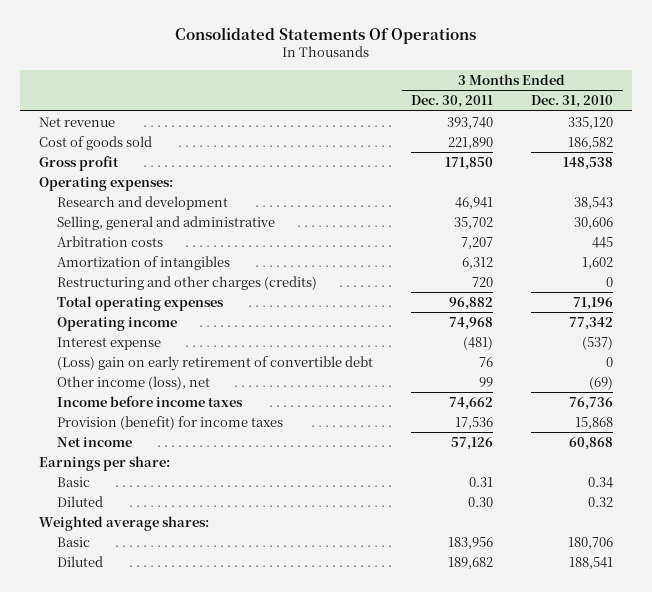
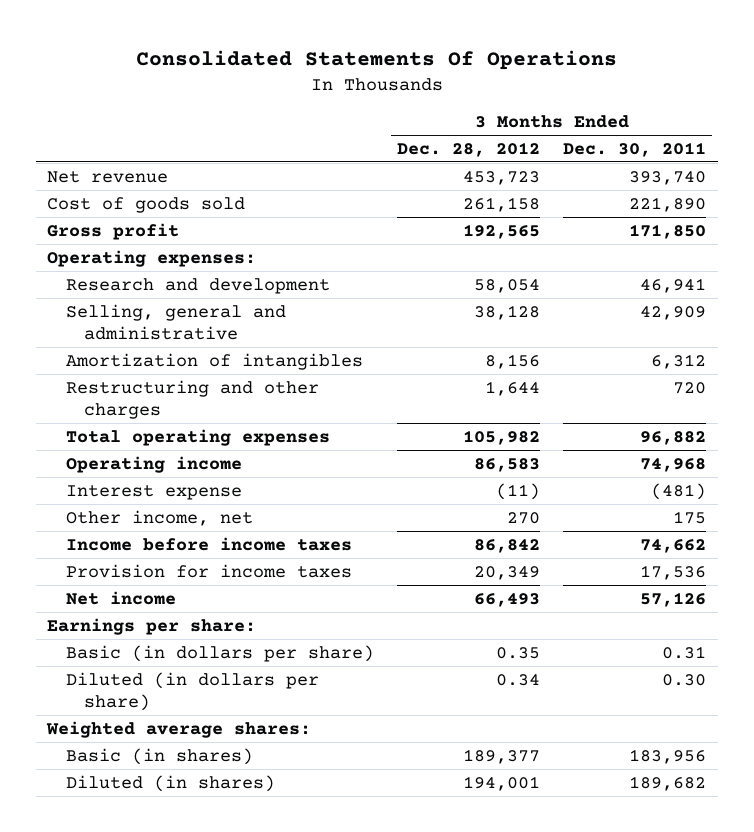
- | 3 Months Ended Dec. 30, 2011 | 3 Months Ended Dec. 31, 2010
+ | 3 Months Ended Dec. 28, 2012 | 3 Months Ended Dec. 30, 2011
- Selling, general and administrative | 35,702 | 30,606
- Arbitration costs | 7,207 | 445
+ Selling, general and administrative | 38,128 | 42,909
- Restructuring and other charges (credits) | 720 | 0
+ Restructuring and other charges | 1,644 | 720
- (Loss) gain on early retirement of convertible debt | 76 | 0
- Other income (loss), net | 99 | (69)
+ Other income, net | 270 | 175
- Provision (benefit) for income taxes | 17,536 | 15,868
+ Provision for income taxes | 20,349 | 17,536
- Basic | 0.31 | 0.34
- Diluted | 0.30 | 0.32
+ Basic (in dollars per share) | 0.35 | 0.31
+ Diluted (in dollars per share) | 0.34 | 0.30
- Basic | 183,956 | 180,706
- Diluted | 189,682 | 188,541
+ Basic (in shares) | 189,377 | 183,956
+ Diluted (in shares) | 194,001 | 189,682

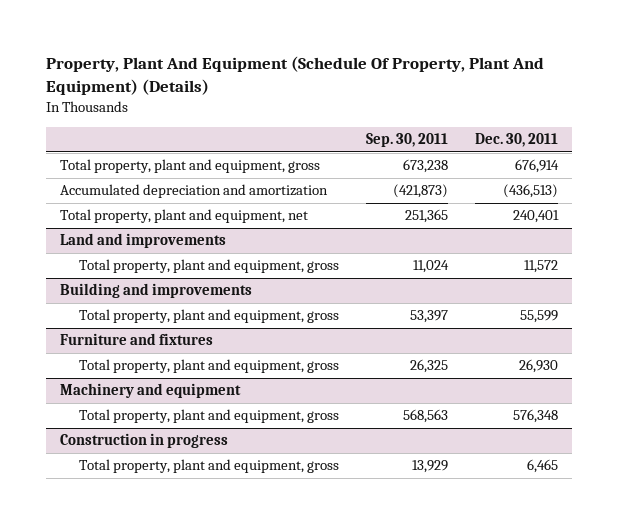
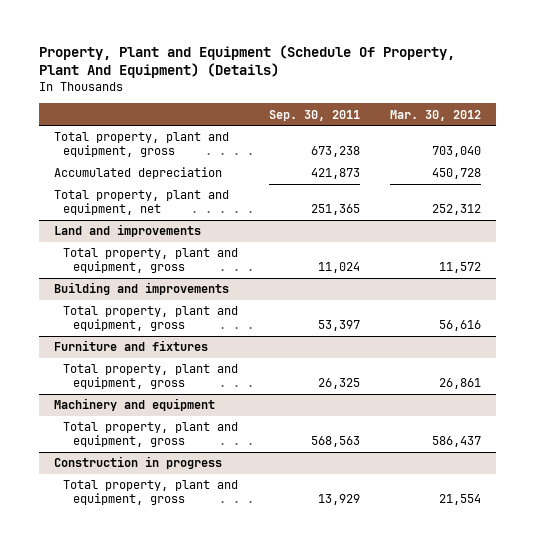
- Property, Plant And Equipment (Schedule Of Property, Plant And Equipment) (Details)
+ Property, Plant and Equipment (Schedule Of Property, Plant And Equipment) (Details)
- | Sep. 30, 2011 | Dec. 30, 2011
+ | Sep. 30, 2011 | Mar. 30, 2012
- Accumulated depreciation and amortization | (421,873) | (436,513)
+ Accumulated depreciation | 421,873 | 450,728

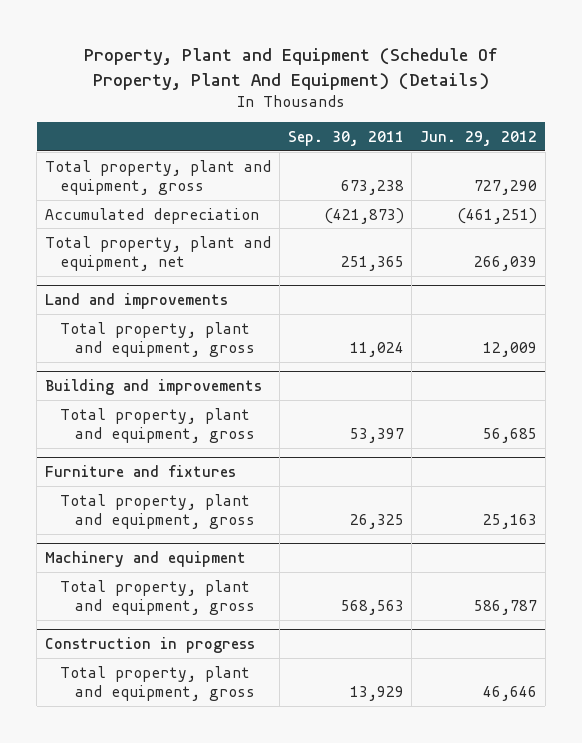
- | Sep. 30, 2011 | Mar. 30, 2012
+ | Sep. 30, 2011 | Jun. 29, 2012
- Accumulated depreciation | 421,873 | 450,728
+ Accumulated depreciation | (421,873) | (461,251)

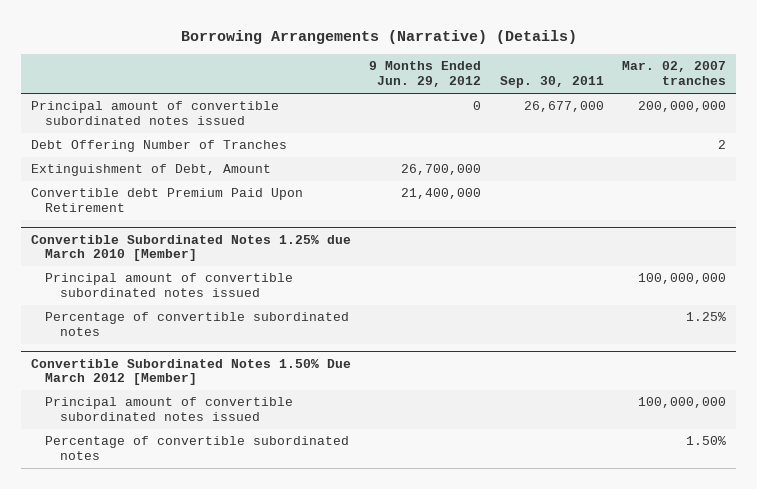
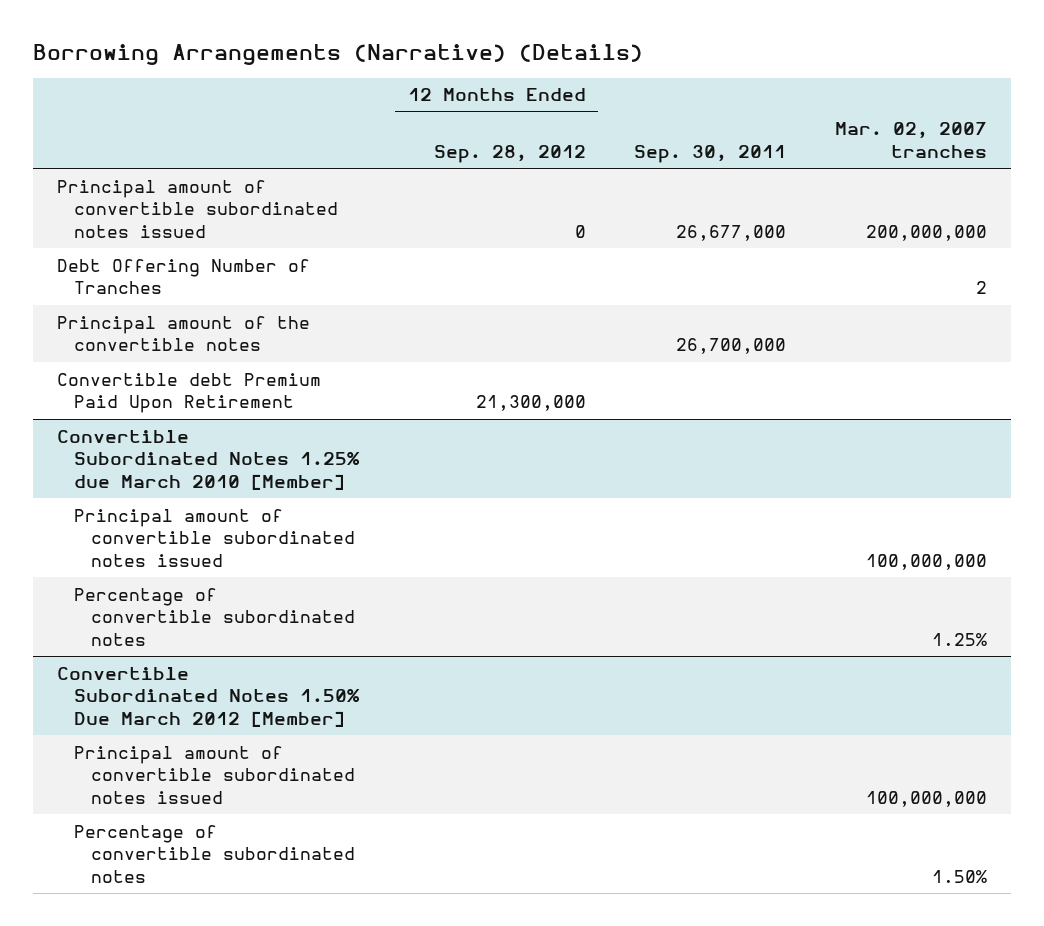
- | 9 Months Ended Jun. 29, 2012 | Sep. 30, 2011 | Mar. 02, 2007 tranches
+ | 12 Months Ended Sep. 28, 2012 | Sep. 30, 2011 | Mar. 02, 2007 tranches
- Extinguishment of Debt, Amount | 26,700,000 | |
+ Principal amount of the convertible notes | | 26,700,000 |

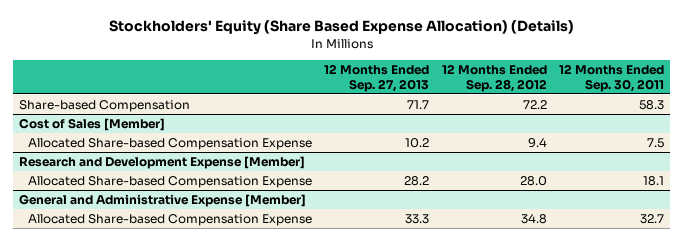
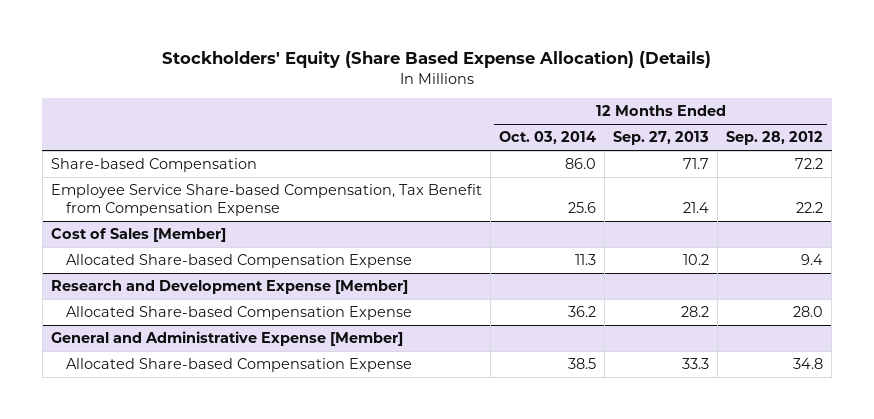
- | 12 Months Ended Sep. 27, 2013 | 12 Months Ended Sep. 28, 2012 | 12 Months Ended Sep. 30, 2011
+ | 12 Months Ended Oct. 03, 2014 | 12 Months Ended Sep. 27, 2013 | 12 Months Ended Sep. 28, 2012
+ Employee Service Share-based Compensation, Tax Benefit from Compensation Expense | 25.6 | 21.4 | 22.2

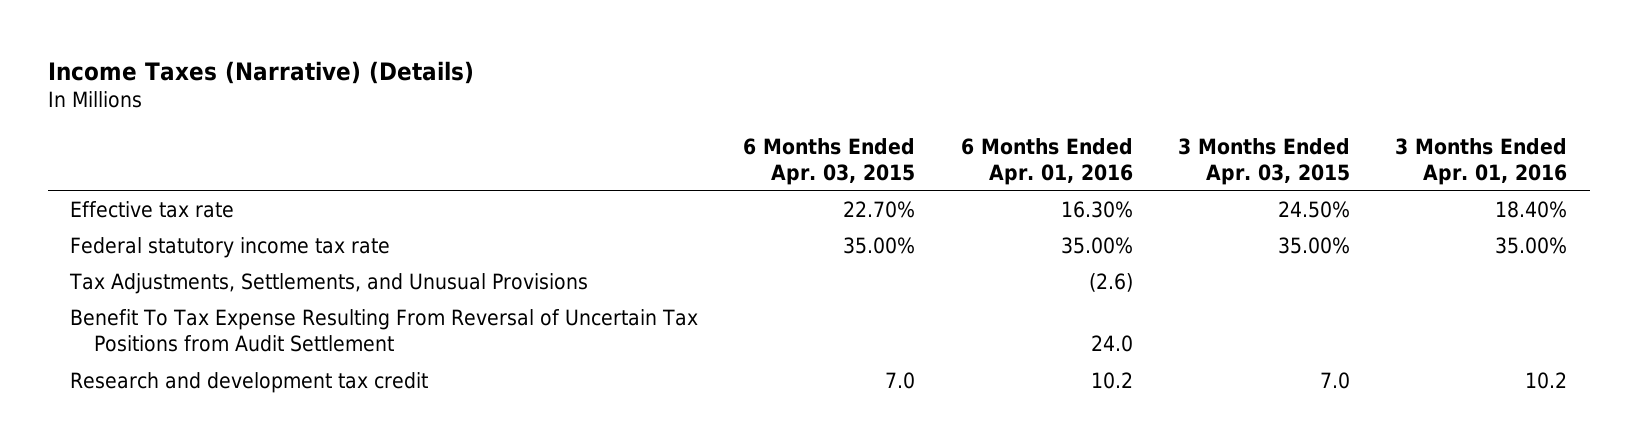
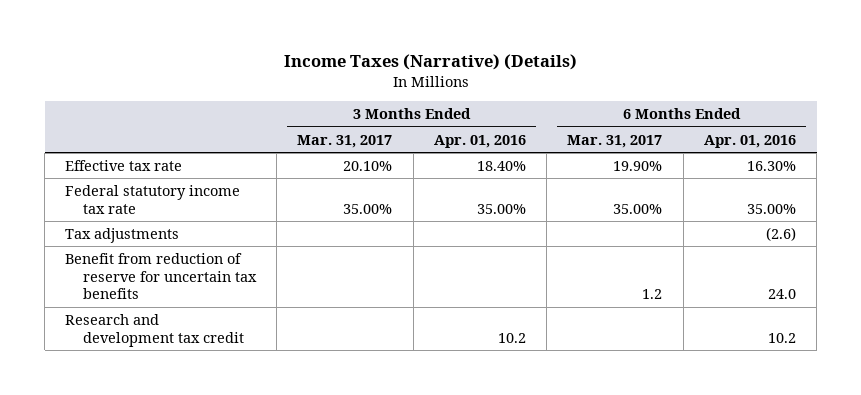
- | 6 Months Ended Apr. 03, 2015 | 6 Months Ended Apr. 01, 2016 | 3 Months Ended Apr. 03, 2015 | 3 Months Ended Apr. 01, 2016
+ | 3 Months Ended Mar. 31, 2017 | 3 Months Ended Apr. 01, 2016 | 6 Months Ended Mar. 31, 2017 | 6 Months Ended Apr. 01, 2016
- Tax Adjustments, Settlements, and Unusual Provisions | | (2.6) | |
- Benefit To Tax Expense Resulting From Reversal of Uncertain Tax Positions from Audit Settlement | | 24.0 | |
+ Tax adjustments | | | | (2.6)
+ Benefit from reduction of reserve for uncertain tax benefits | | | 1.2 | 24.0

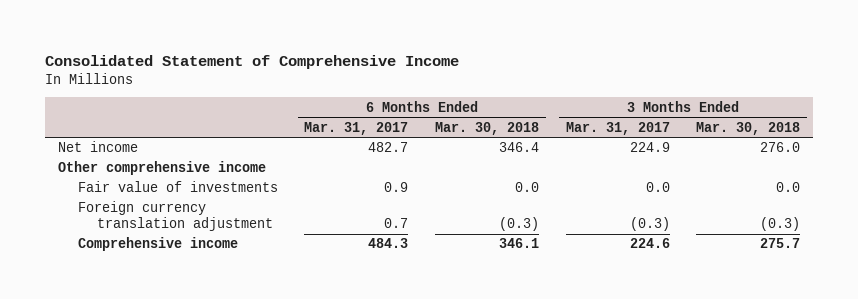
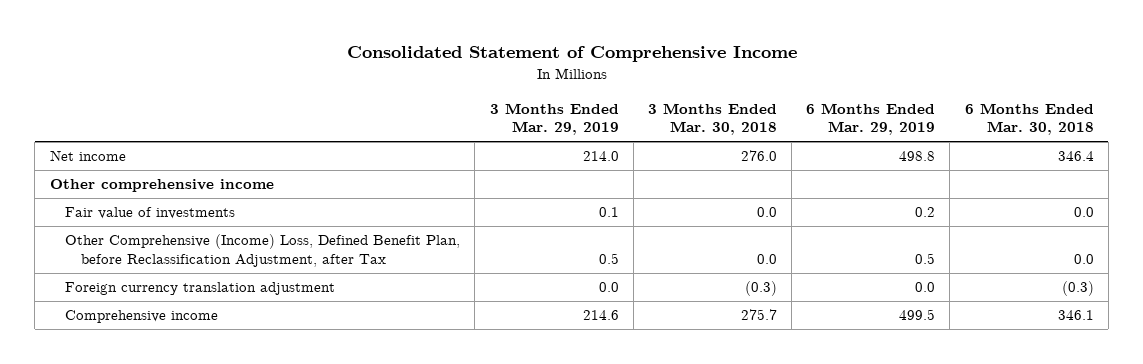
- | 6 Months Ended Mar. 31, 2017 | 6 Months Ended Mar. 30, 2018 | 3 Months Ended Mar. 31, 2017 | 3 Months Ended Mar. 30, 2018
+ | 3 Months Ended Mar. 29, 2019 | 3 Months Ended Mar. 30, 2018 | 6 Months Ended Mar. 29, 2019 | 6 Months Ended Mar. 30, 2018
+ Other Comprehensive (Income) Loss, Defined Benefit Plan, before Reclassification Adjustment, after Tax | 0.5 | 0.0 | 0.5 | 0.0

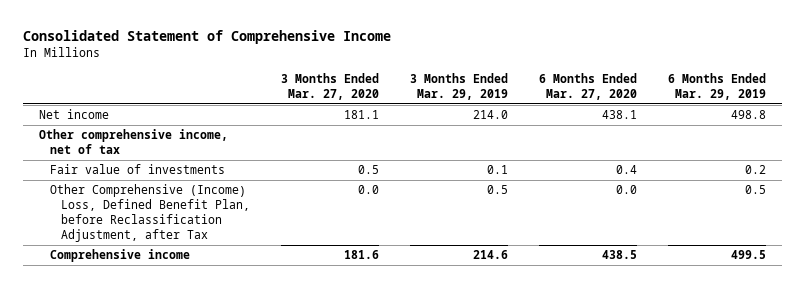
- | 3 Months Ended Mar. 29, 2019 | 3 Months Ended Mar. 30, 2018 | 6 Months Ended Mar. 29, 2019 | 6 Months Ended Mar. 30, 2018
+ | 3 Months Ended Mar. 27, 2020 | 3 Months Ended Mar. 29, 2019 | 6 Months Ended Mar. 27, 2020 | 6 Months Ended Mar. 29, 2019
- Other comprehensive income
+ Other comprehensive income, net of tax
- Foreign currency translation adjustment | 0.0 | (0.3) | 0.0 | (0.3)

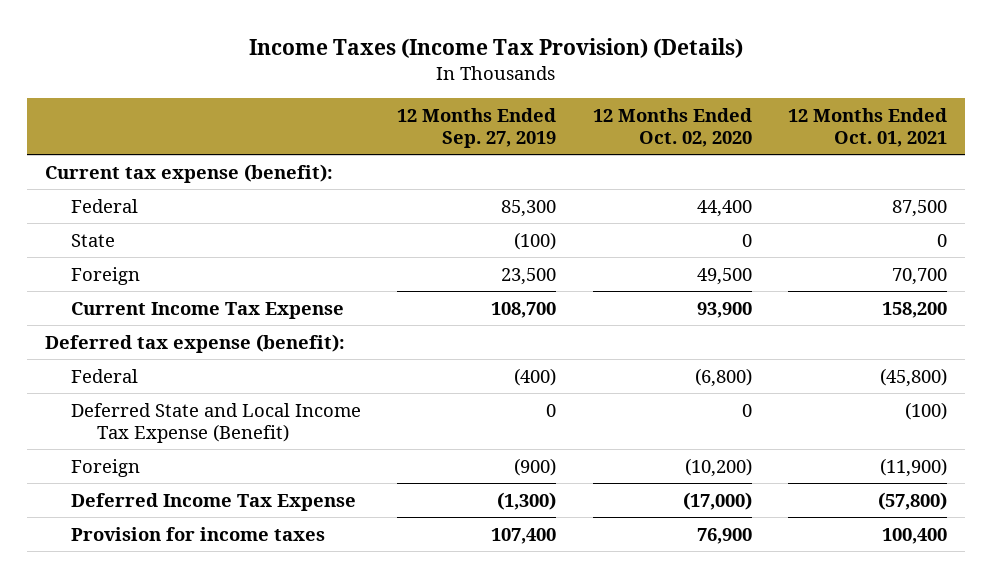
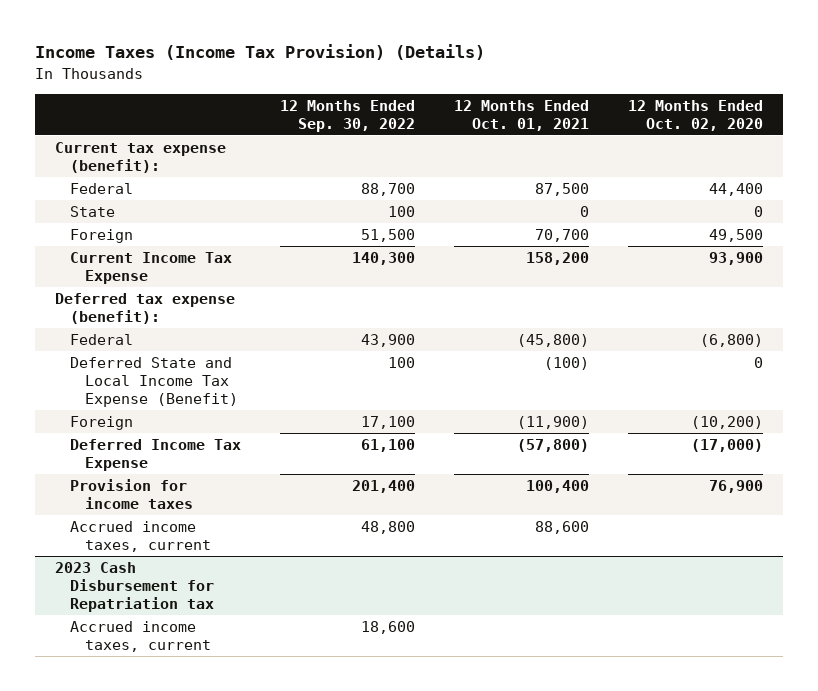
- | 12 Months Ended Sep. 27, 2019 | 12 Months Ended Oct. 02, 2020 | 12 Months Ended Oct. 01, 2021
+ | 12 Months Ended Sep. 30, 2022 | 12 Months Ended Oct. 01, 2021 | 12 Months Ended Oct. 02, 2020
+ Accrued income taxes, current | 48,800 | 88,600 |
+ 2023 Cash Disbursement for Repatriation tax
+ Accrued income taxes, current | 18,600 | |

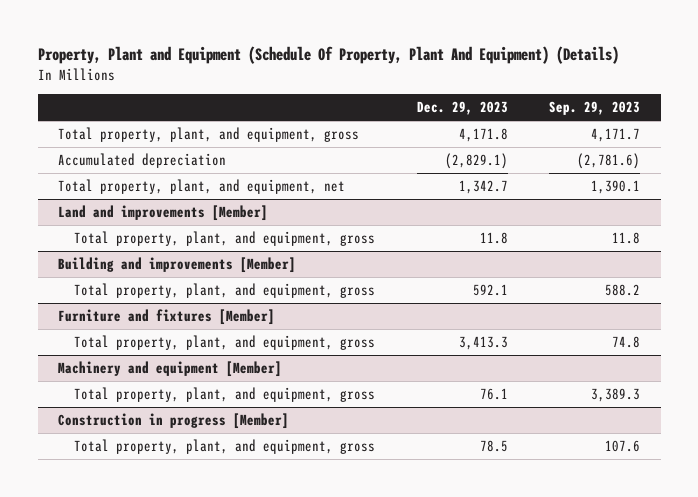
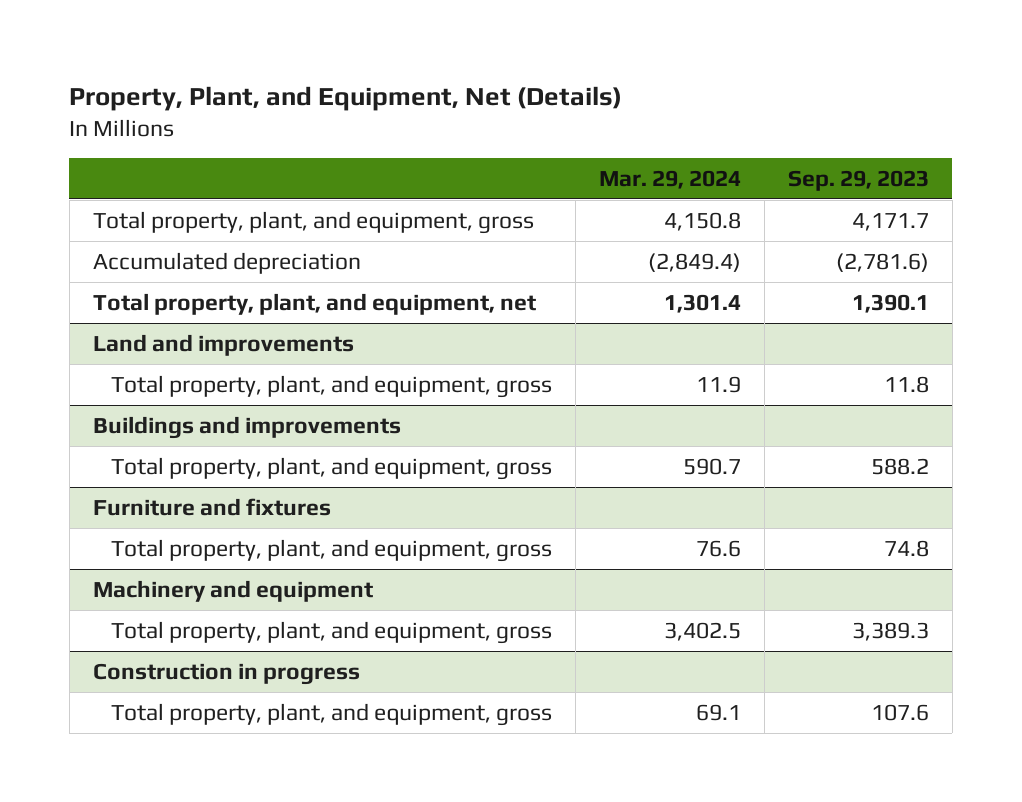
- Property, Plant and Equipment (Schedule Of Property, Plant And Equipment) (Details)
+ Property, Plant, and Equipment, Net (Details)
- | Dec. 29, 2023 | Sep. 29, 2023
+ | Mar. 29, 2024 | Sep. 29, 2023
- Land and improvements [Member]
+ Land and improvements
- Building and improvements [Member]
+ Buildings and improvements
- Furniture and fixtures [Member]
+ Furniture and fixtures
- Machinery and equipment [Member]
+ Machinery and equipment
- Construction in progress [Member]
+ Construction in progress

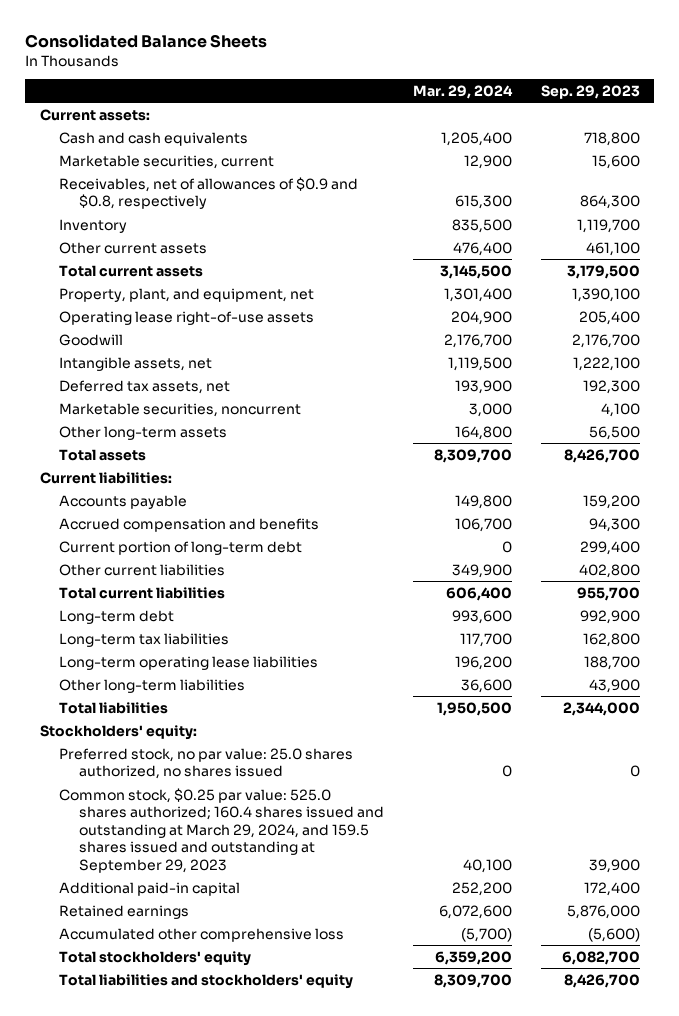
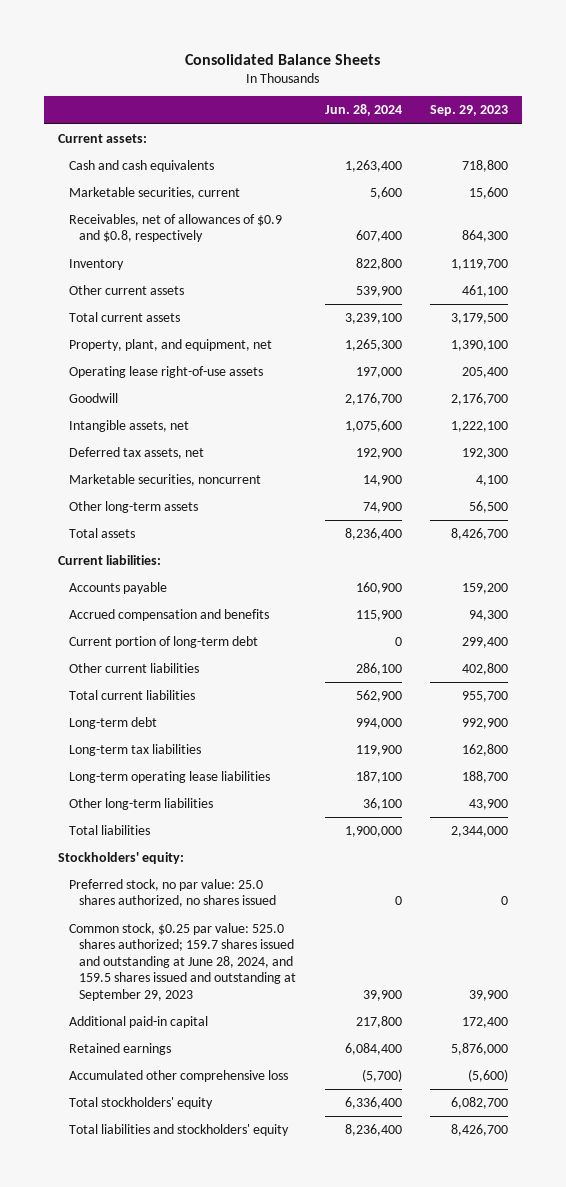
- | Mar. 29, 2024 | Sep. 29, 2023
+ | Jun. 28, 2024 | Sep. 29, 2023
- Common stock, $0.25 par value: 525.0 shares authorized; 160.4 shares issued and outstanding at March 29, 2024, and 159.5 shares issued and outstanding at September 29, 2023 | 40,100 | 39,900
+ Common stock, $0.25 par value: 525.0 shares authorized; 159.7 shares issued and outstanding at June 28, 2024, and 159.5 shares issued and outstanding at September 29, 2023 | 39,900 | 39,900

